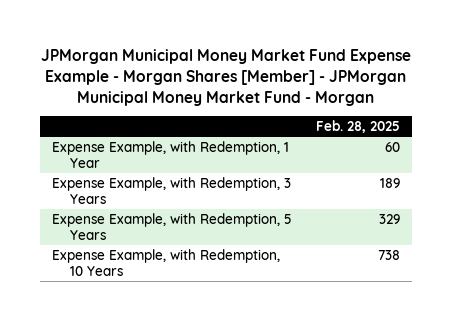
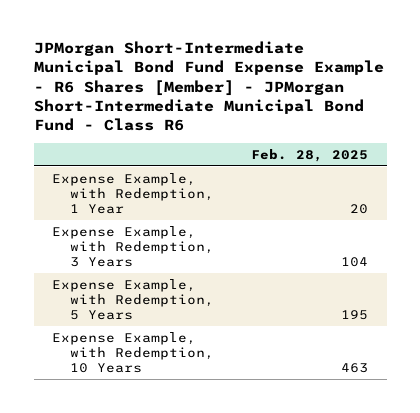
- JPMorgan Municipal Money Market Fund Expense Example - Morgan Shares [Member] - JPMorgan Municipal Money Market Fund - Morgan
+ JPMorgan Short-Intermediate Municipal Bond Fund Expense Example - R6 Shares [Member] - JPMorgan Short-Intermediate Municipal Bond Fund - Class R6
- Expense Example, with Redemption, 1 Year | 60
- Expense Example, with Redemption, 3 Years | 189
- Expense Example, with Redemption, 5 Years | 329
- Expense Example, with Redemption, 10 Years | 738
+ Expense Example, with Redemption, 1 Year | 20
+ Expense Example, with Redemption, 3 Years | 104
+ Expense Example, with Redemption, 5 Years | 195
+ Expense Example, with Redemption, 10 Years | 463

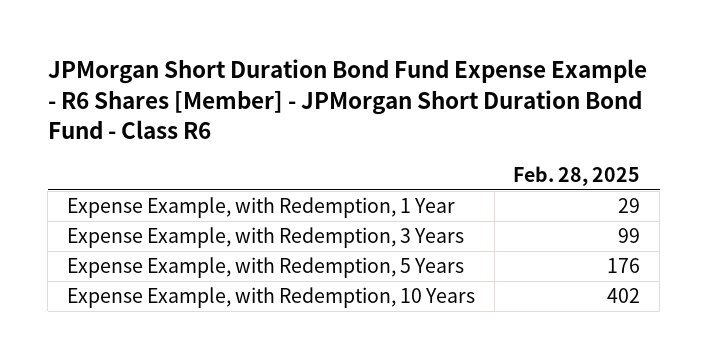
- JPMorgan Short-Intermediate Municipal Bond Fund Expense Example - R6 Shares [Member] - JPMorgan Short-Intermediate Municipal Bond Fund - Class R6
+ JPMorgan Short Duration Bond Fund Expense Example - R6 Shares [Member] - JPMorgan Short Duration Bond Fund - Class R6
- Expense Example, with Redemption, 1 Year | 20
- Expense Example, with Redemption, 3 Years | 104
- Expense Example, with Redemption, 5 Years | 195
- Expense Example, with Redemption, 10 Years | 463
+ Expense Example, with Redemption, 1 Year | 29
+ Expense Example, with Redemption, 3 Years | 99
+ Expense Example, with Redemption, 5 Years | 176
+ Expense Example, with Redemption, 10 Years | 402

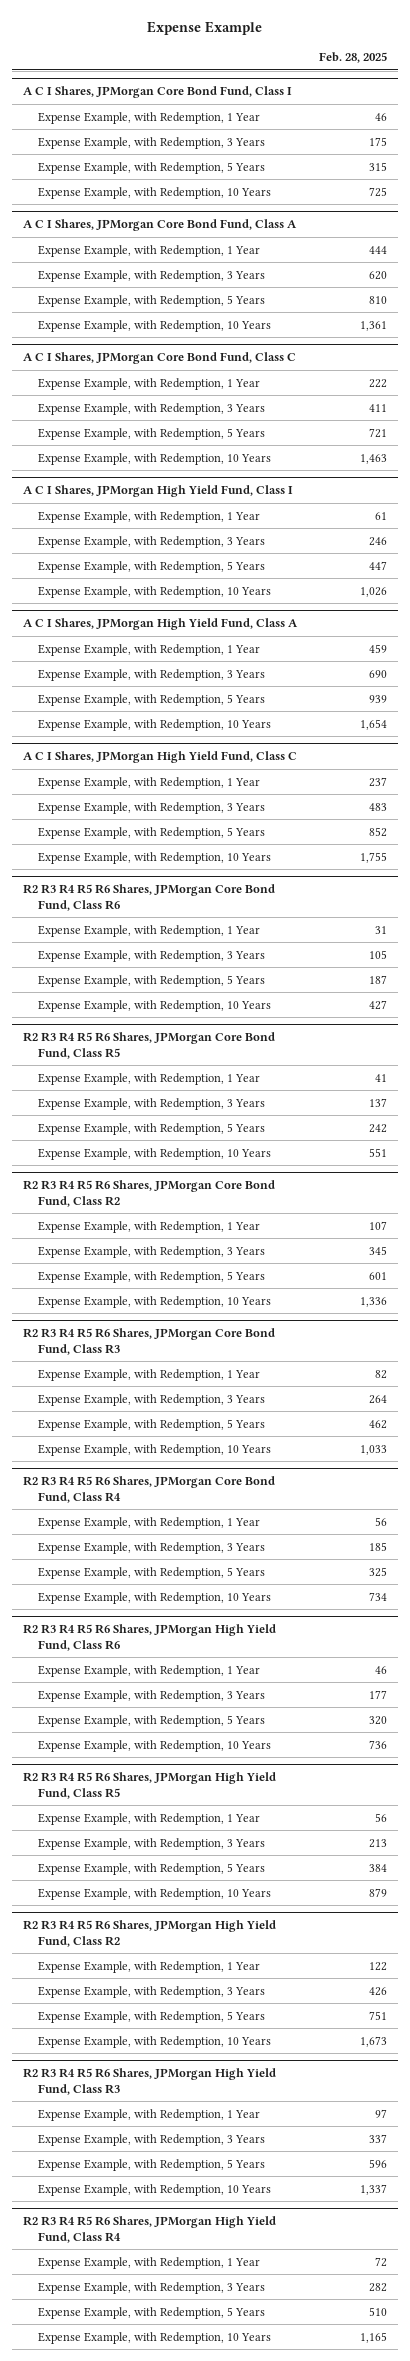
- JPMorgan Short Duration Bond Fund Expense Example - R6 Shares [Member] - JPMorgan Short Duration Bond Fund - Class R6
+ Expense Example
- Expense Example, with Redemption, 1 Year | 29
- Expense Example, with Redemption, 3 Years | 99
- Expense Example, with Redemption, 5 Years | 176
- Expense Example, with Redemption, 10 Years | 402
+ A C I Shares, JPMorgan Core Bond Fund, Class I
+ Expense Example, with Redemption, 1 Year | 46
+ Expense Example, with Redemption, 3 Years | 175
+ Expense Example, with Redemption, 5 Years | 315
+ Expense Example, with Redemption, 10 Years | 725
+ A C I Shares, JPMorgan Core Bond Fund, Class A
+ Expense Example, with Redemption, 1 Year | 444
+ Expense Example, with Redemption, 3 Years | 620
+ Expense Example, with Redemption, 5 Years | 810
+ Expense Example, with Redemption, 10 Years | 1,361
+ A C I Shares, JPMorgan Core Bond Fund, Class C
+ Expense Example, with Redemption, 1 Year | 222
+ Expense Example, with Redemption, 3 Years | 411
+ Expense Example, with Redemption, 5 Years | 721
+ Expense Example, with Redemption, 10 Years | 1,463
+ A C I Shares, JPMorgan High Yield Fund, Class I
+ Expense Example, with Redemption, 1 Year | 61
+ Expense Example, with Redemption, 3 Years | 246
+ Expense Example, with Redemption, 5 Years | 447
+ Expense Example, with Redemption, 10 Years | 1,026
+ A C I Shares, JPMorgan High Yield Fund, Class A
+ Expense Example, with Redemption, 1 Year | 459
+ Expense Example, with Redemption, 3 Years | 690
+ Expense Example, with Redemption, 5 Years | 939
+ Expense Example, with Redemption, 10 Years | 1,654
+ A C I Shares, JPMorgan High Yield Fund, Class C
+ Expense Example, with Redemption, 1 Year | 237
+ Expense Example, with Redemption, 3 Years | 483
+ Expense Example, with Redemption, 5 Years | 852
+ Expense Example, with Redemption, 10 Years | 1,755
+ R2 R3 R4 R5 R6 Shares, JPMorgan Core Bond Fund, Class R6
+ Expense Example, with Redemption, 1 Year | 31
+ Expense Example, with Redemption, 3 Years | 105
+ Expense Example, with Redemption, 5 Years | 187
+ Expense Example, with Redemption, 10 Years | 427
+ R2 R3 R4 R5 R6 Shares, JPMorgan Core Bond Fund, Class R5
+ Expense Example, with Redemption, 1 Year | 41
+ Expense Example, with Redemption, 3 Years | 137
+ Expense Example, with Redemption, 5 Years | 242
+ Expense Example, with Redemption, 10 Years | 551
+ R2 R3 R4 R5 R6 Shares, JPMorgan Core Bond Fund, Class R2
+ Expense Example, with Redemption, 1 Year | 107
+ Expense Example, with Redemption, 3 Years | 345
+ Expense Example, with Redemption, 5 Years | 601
+ Expense Example, with Redemption, 10 Years | 1,336
+ R2 R3 R4 R5 R6 Shares, JPMorgan Core Bond Fund, Class R3
+ Expense Example, with Redemption, 1 Year | 82
+ Expense Example, with Redemption, 3 Years | 264
+ Expense Example, with Redemption, 5 Years | 462
+ Expense Example, with Redemption, 10 Years | 1,033
+ R2 R3 R4 R5 R6 Shares, JPMorgan Core Bond Fund, Class R4
+ Expense Example, with Redemption, 1 Year | 56
+ Expense Example, with Redemption, 3 Years | 185
+ Expense Example, with Redemption, 5 Years | 325
+ Expense Example, with Redemption, 10 Years | 734
+ R2 R3 R4 R5 R6 Shares, JPMorgan High Yield Fund, Class R6
+ Expense Example, with Redemption, 1 Year | 46
+ Expense Example, with Redemption, 3 Years | 177
+ Expense Example, with Redemption, 5 Years | 320
+ Expense Example, with Redemption, 10 Years | 736
+ R2 R3 R4 R5 R6 Shares, JPMorgan High Yield Fund, Class R5
+ Expense Example, with Redemption, 1 Year | 56
+ Expense Example, with Redemption, 3 Years | 213
+ Expense Example, with Redemption, 5 Years | 384
+ Expense Example, with Redemption, 10 Years | 879
+ R2 R3 R4 R5 R6 Shares, JPMorgan High Yield Fund, Class R2
+ Expense Example, with Redemption, 1 Year | 122
+ Expense Example, with Redemption, 3 Years | 426
+ Expense Example, with Redemption, 5 Years | 751
+ Expense Example, with Redemption, 10 Years | 1,673
+ R2 R3 R4 R5 R6 Shares, JPMorgan High Yield Fund, Class R3
+ Expense Example, with Redemption, 1 Year | 97
+ Expense Example, with Redemption, 3 Years | 337
+ Expense Example, with Redemption, 5 Years | 596
+ Expense Example, with Redemption, 10 Years | 1,337
+ R2 R3 R4 R5 R6 Shares, JPMorgan High Yield Fund, Class R4
+ Expense Example, with Redemption, 1 Year | 72
+ Expense Example, with Redemption, 3 Years | 282
+ Expense Example, with Redemption, 5 Years | 510
+ Expense Example, with Redemption, 10 Years | 1,165

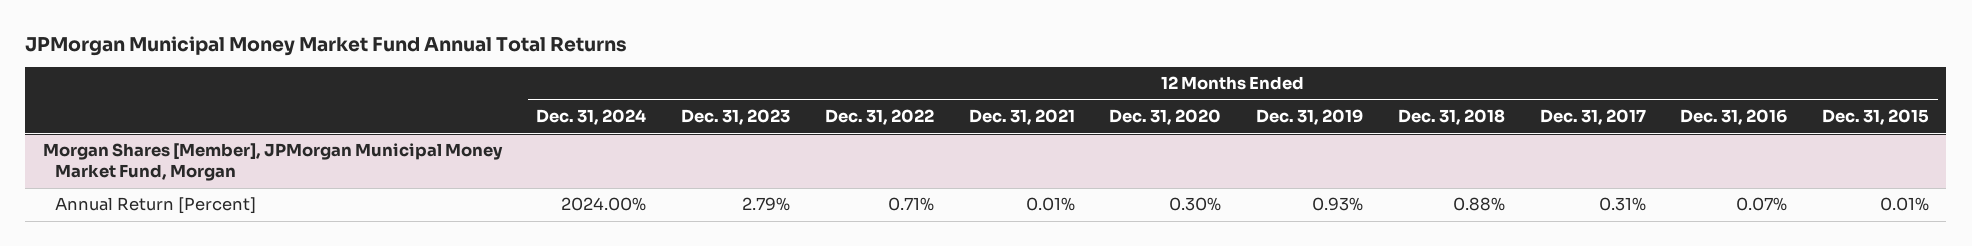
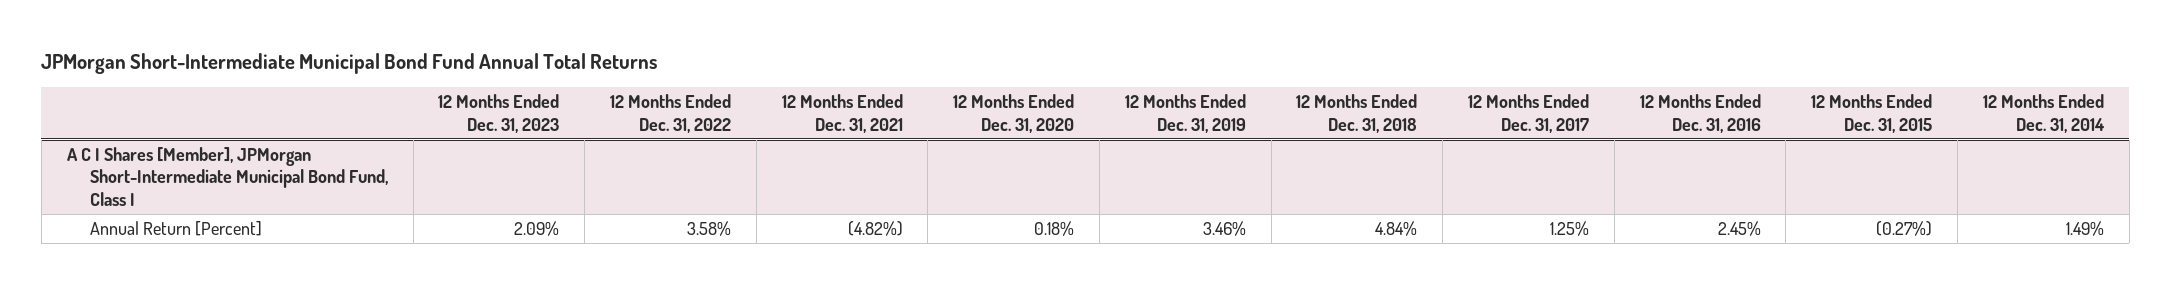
- JPMorgan Municipal Money Market Fund Annual Total Returns
+ JPMorgan Short-Intermediate Municipal Bond Fund Annual Total Returns
- | 12 Months Ended Dec. 31, 2024 | 12 Months Ended Dec. 31, 2023 | 12 Months Ended Dec. 31, 2022 | 12 Months Ended Dec. 31, 2021 | 12 Months Ended Dec. 31, 2020 | 12 Months Ended Dec. 31, 2019 | 12 Months Ended Dec. 31, 2018 | 12 Months Ended Dec. 31, 2017 | 12 Months Ended Dec. 31, 2016 | 12 Months Ended Dec. 31, 2015
+ | 12 Months Ended Dec. 31, 2023 | 12 Months Ended Dec. 31, 2022 | 12 Months Ended Dec. 31, 2021 | 12 Months Ended Dec. 31, 2020 | 12 Months Ended Dec. 31, 2019 | 12 Months Ended Dec. 31, 2018 | 12 Months Ended Dec. 31, 2017 | 12 Months Ended Dec. 31, 2016 | 12 Months Ended Dec. 31, 2015 | 12 Months Ended Dec. 31, 2014
- Morgan Shares [Member], JPMorgan Municipal Money Market Fund, Morgan
- Annual Return [Percent] | 2024.00% | 2.79% | 0.71% | 0.01% | 0.30% | 0.93% | 0.88% | 0.31% | 0.07% | 0.01%
+ A C I Shares [Member], JPMorgan Short-Intermediate Municipal Bond Fund, Class I
+ Annual Return [Percent] | 2.09% | 3.58% | (4.82%) | 0.18% | 3.46% | 4.84% | 1.25% | 2.45% | (0.27%) | 1.49%

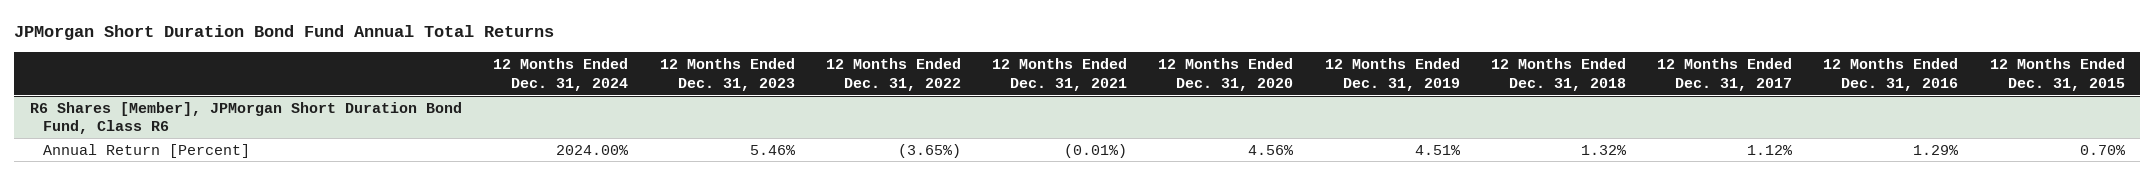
- JPMorgan Short-Intermediate Municipal Bond Fund Annual Total Returns
+ JPMorgan Short Duration Bond Fund Annual Total Returns
- | 12 Months Ended Dec. 31, 2023 | 12 Months Ended Dec. 31, 2022 | 12 Months Ended Dec. 31, 2021 | 12 Months Ended Dec. 31, 2020 | 12 Months Ended Dec. 31, 2019 | 12 Months Ended Dec. 31, 2018 | 12 Months Ended Dec. 31, 2017 | 12 Months Ended Dec. 31, 2016 | 12 Months Ended Dec. 31, 2015 | 12 Months Ended Dec. 31, 2014
+ | 12 Months Ended Dec. 31, 2024 | 12 Months Ended Dec. 31, 2023 | 12 Months Ended Dec. 31, 2022 | 12 Months Ended Dec. 31, 2021 | 12 Months Ended Dec. 31, 2020 | 12 Months Ended Dec. 31, 2019 | 12 Months Ended Dec. 31, 2018 | 12 Months Ended Dec. 31, 2017 | 12 Months Ended Dec. 31, 2016 | 12 Months Ended Dec. 31, 2015
- A C I Shares [Member], JPMorgan Short-Intermediate Municipal Bond Fund, Class I
- Annual Return [Percent] | 2.09% | 3.58% | (4.82%) | 0.18% | 3.46% | 4.84% | 1.25% | 2.45% | (0.27%) | 1.49%
+ R6 Shares [Member], JPMorgan Short Duration Bond Fund, Class R6
+ Annual Return [Percent] | 2024.00% | 5.46% | (3.65%) | (0.01%) | 4.56% | 4.51% | 1.32% | 1.12% | 1.29% | 0.70%

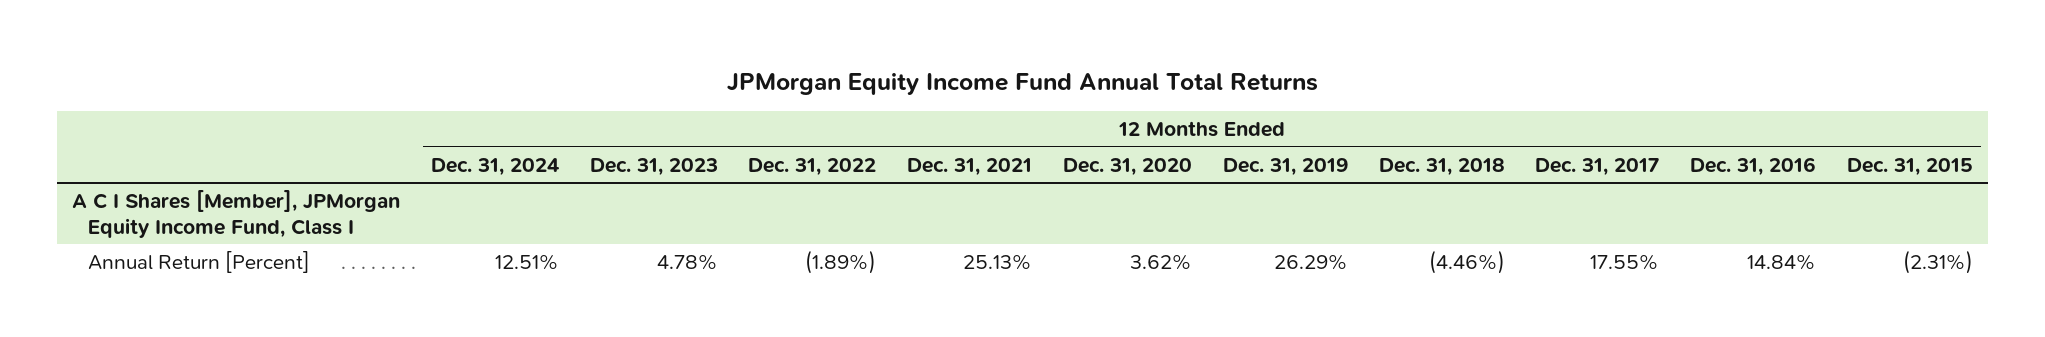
- JPMorgan Short Duration Bond Fund Annual Total Returns
+ JPMorgan Equity Income Fund Annual Total Returns
- R6 Shares [Member], JPMorgan Short Duration Bond Fund, Class R6
- Annual Return [Percent] | 2024.00% | 5.46% | (3.65%) | (0.01%) | 4.56% | 4.51% | 1.32% | 1.12% | 1.29% | 0.70%
+ A C I Shares [Member], JPMorgan Equity Income Fund, Class I
+ Annual Return [Percent] | 12.51% | 4.78% | (1.89%) | 25.13% | 3.62% | 26.29% | (4.46%) | 17.55% | 14.84% | (2.31%)

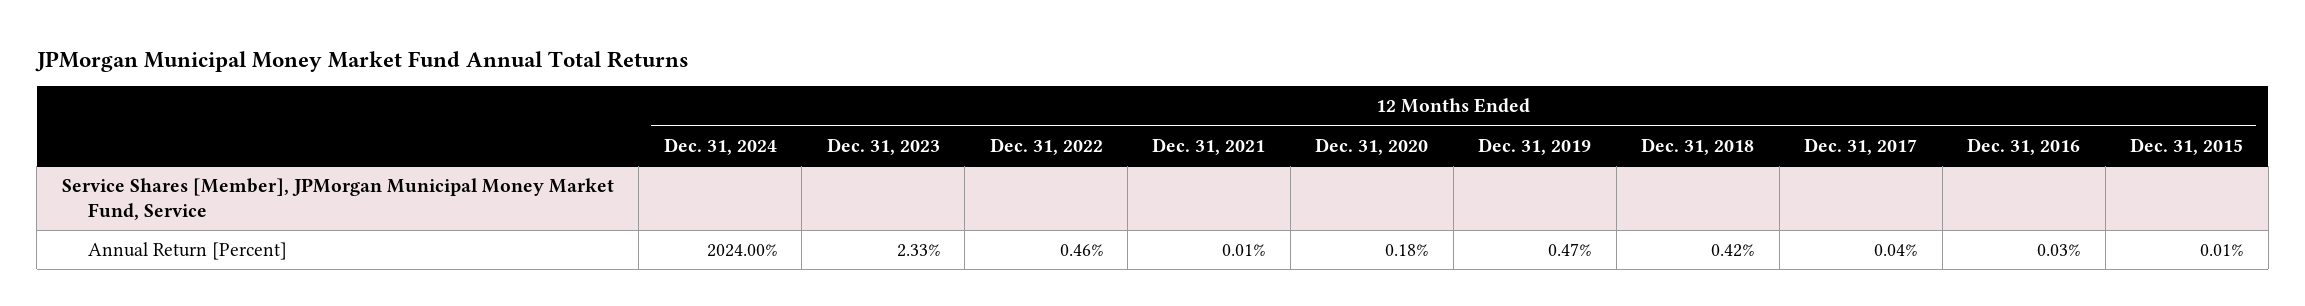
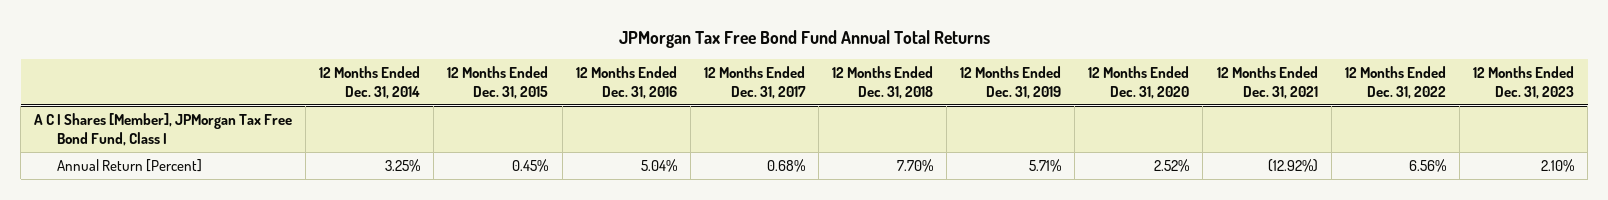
- JPMorgan Municipal Money Market Fund Annual Total Returns
+ JPMorgan Tax Free Bond Fund Annual Total Returns
- | 12 Months Ended Dec. 31, 2024 | 12 Months Ended Dec. 31, 2023 | 12 Months Ended Dec. 31, 2022 | 12 Months Ended Dec. 31, 2021 | 12 Months Ended Dec. 31, 2020 | 12 Months Ended Dec. 31, 2019 | 12 Months Ended Dec. 31, 2018 | 12 Months Ended Dec. 31, 2017 | 12 Months Ended Dec. 31, 2016 | 12 Months Ended Dec. 31, 2015
+ | 12 Months Ended Dec. 31, 2014 | 12 Months Ended Dec. 31, 2015 | 12 Months Ended Dec. 31, 2016 | 12 Months Ended Dec. 31, 2017 | 12 Months Ended Dec. 31, 2018 | 12 Months Ended Dec. 31, 2019 | 12 Months Ended Dec. 31, 2020 | 12 Months Ended Dec. 31, 2021 | 12 Months Ended Dec. 31, 2022 | 12 Months Ended Dec. 31, 2023
- Service Shares [Member], JPMorgan Municipal Money Market Fund, Service
- Annual Return [Percent] | 2024.00% | 2.33% | 0.46% | 0.01% | 0.18% | 0.47% | 0.42% | 0.04% | 0.03% | 0.01%
+ A C I Shares [Member], JPMorgan Tax Free Bond Fund, Class I
+ Annual Return [Percent] | 3.25% | 0.45% | 5.04% | 0.68% | 7.70% | 5.71% | 2.52% | (12.92%) | 6.56% | 2.10%

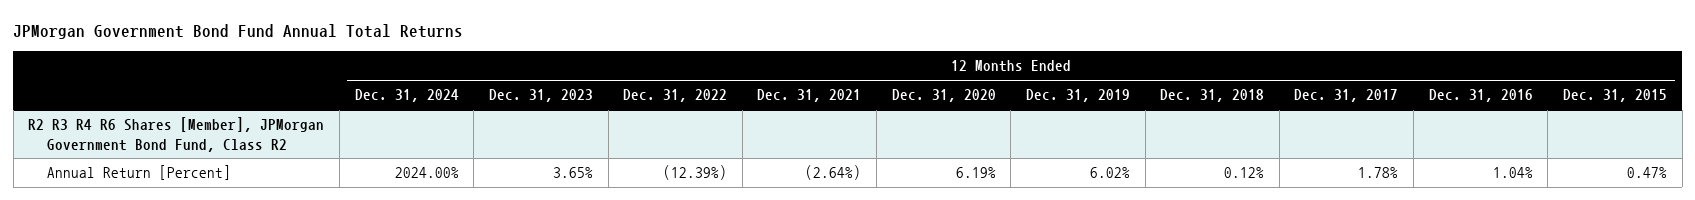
- JPMorgan Tax Free Bond Fund Annual Total Returns
+ JPMorgan Government Bond Fund Annual Total Returns
- | 12 Months Ended Dec. 31, 2014 | 12 Months Ended Dec. 31, 2015 | 12 Months Ended Dec. 31, 2016 | 12 Months Ended Dec. 31, 2017 | 12 Months Ended Dec. 31, 2018 | 12 Months Ended Dec. 31, 2019 | 12 Months Ended Dec. 31, 2020 | 12 Months Ended Dec. 31, 2021 | 12 Months Ended Dec. 31, 2022 | 12 Months Ended Dec. 31, 2023
+ | 12 Months Ended Dec. 31, 2024 | 12 Months Ended Dec. 31, 2023 | 12 Months Ended Dec. 31, 2022 | 12 Months Ended Dec. 31, 2021 | 12 Months Ended Dec. 31, 2020 | 12 Months Ended Dec. 31, 2019 | 12 Months Ended Dec. 31, 2018 | 12 Months Ended Dec. 31, 2017 | 12 Months Ended Dec. 31, 2016 | 12 Months Ended Dec. 31, 2015
- A C I Shares [Member], JPMorgan Tax Free Bond Fund, Class I
- Annual Return [Percent] | 3.25% | 0.45% | 5.04% | 0.68% | 7.70% | 5.71% | 2.52% | (12.92%) | 6.56% | 2.10%
+ R2 R3 R4 R6 Shares [Member], JPMorgan Government Bond Fund, Class R2
+ Annual Return [Percent] | 2024.00% | 3.65% | (12.39%) | (2.64%) | 6.19% | 6.02% | 0.12% | 1.78% | 1.04% | 0.47%

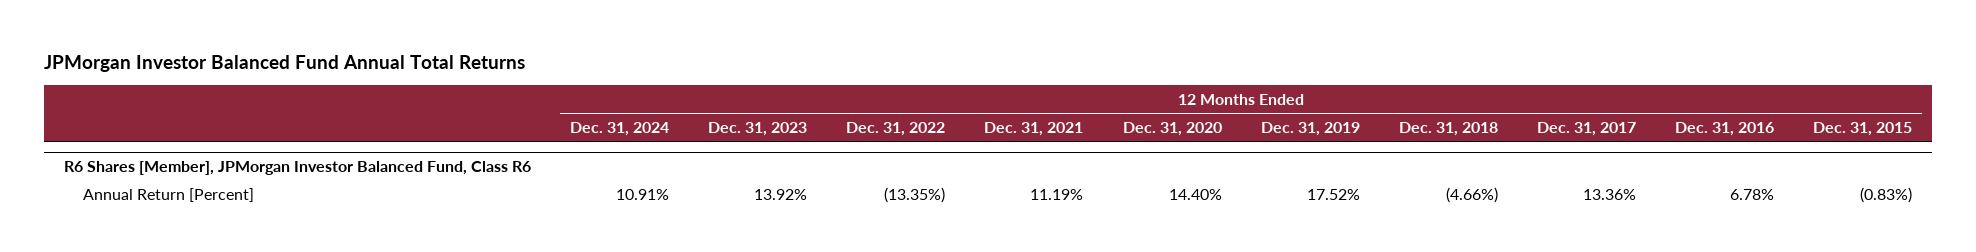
- JPMorgan Government Bond Fund Annual Total Returns
+ JPMorgan Investor Balanced Fund Annual Total Returns
- R2 R3 R4 R6 Shares [Member], JPMorgan Government Bond Fund, Class R2
- Annual Return [Percent] | 2024.00% | 3.65% | (12.39%) | (2.64%) | 6.19% | 6.02% | 0.12% | 1.78% | 1.04% | 0.47%
+ R6 Shares [Member], JPMorgan Investor Balanced Fund, Class R6
+ Annual Return [Percent] | 10.91% | 13.92% | (13.35%) | 11.19% | 14.40% | 17.52% | (4.66%) | 13.36% | 6.78% | (0.83%)

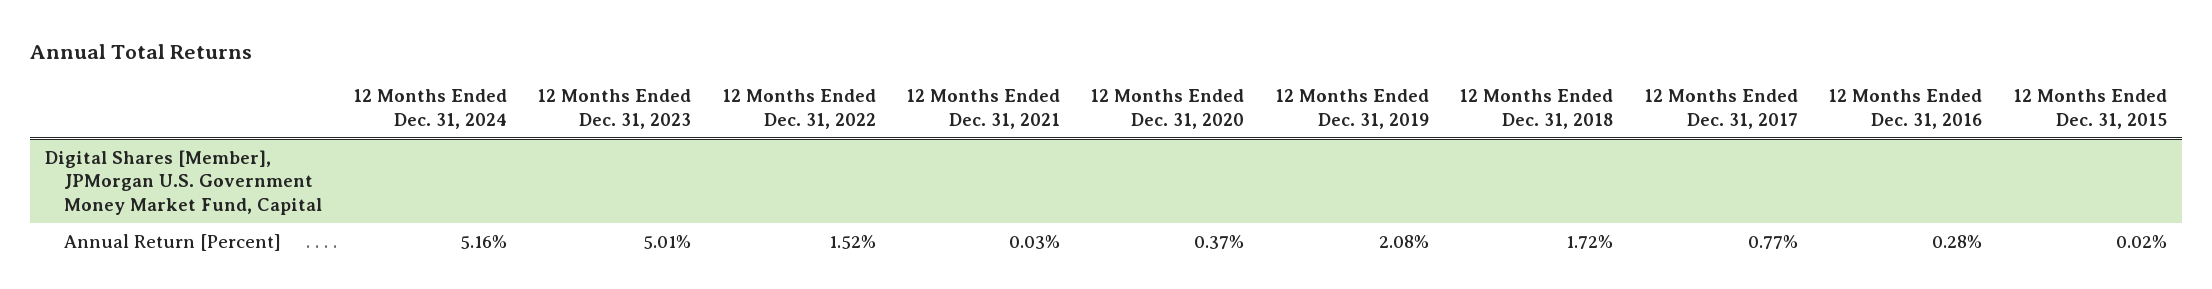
- JPMorgan Investor Balanced Fund Annual Total Returns
+ Annual Total Returns
- R6 Shares [Member], JPMorgan Investor Balanced Fund, Class R6
- Annual Return [Percent] | 10.91% | 13.92% | (13.35%) | 11.19% | 14.40% | 17.52% | (4.66%) | 13.36% | 6.78% | (0.83%)
+ Digital Shares [Member], JPMorgan U.S. Government Money Market Fund, Capital
+ Annual Return [Percent] | 5.16% | 5.01% | 1.52% | 0.03% | 0.37% | 2.08% | 1.72% | 0.77% | 0.28% | 0.02%

